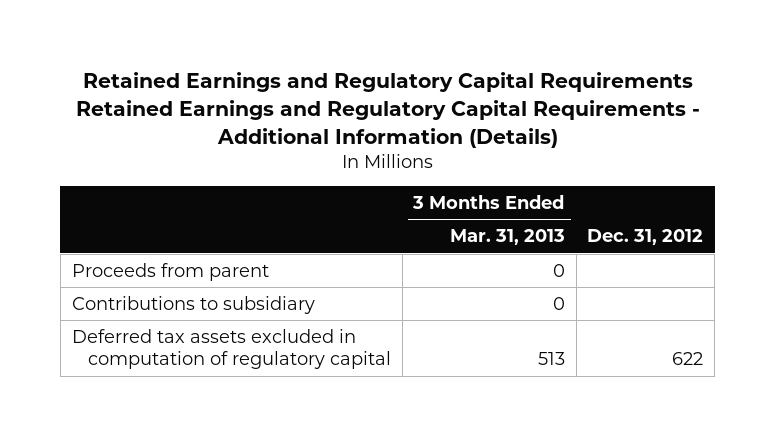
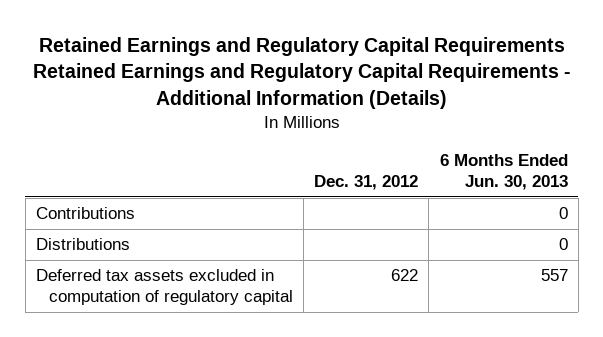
- | 3 Months Ended Mar. 31, 2013 | Dec. 31, 2012
+ | Dec. 31, 2012 | 6 Months Ended Jun. 30, 2013
- Proceeds from parent | 0 |
- Contributions to subsidiary | 0 |
+ Contributions | | 0
+ Distributions | | 0

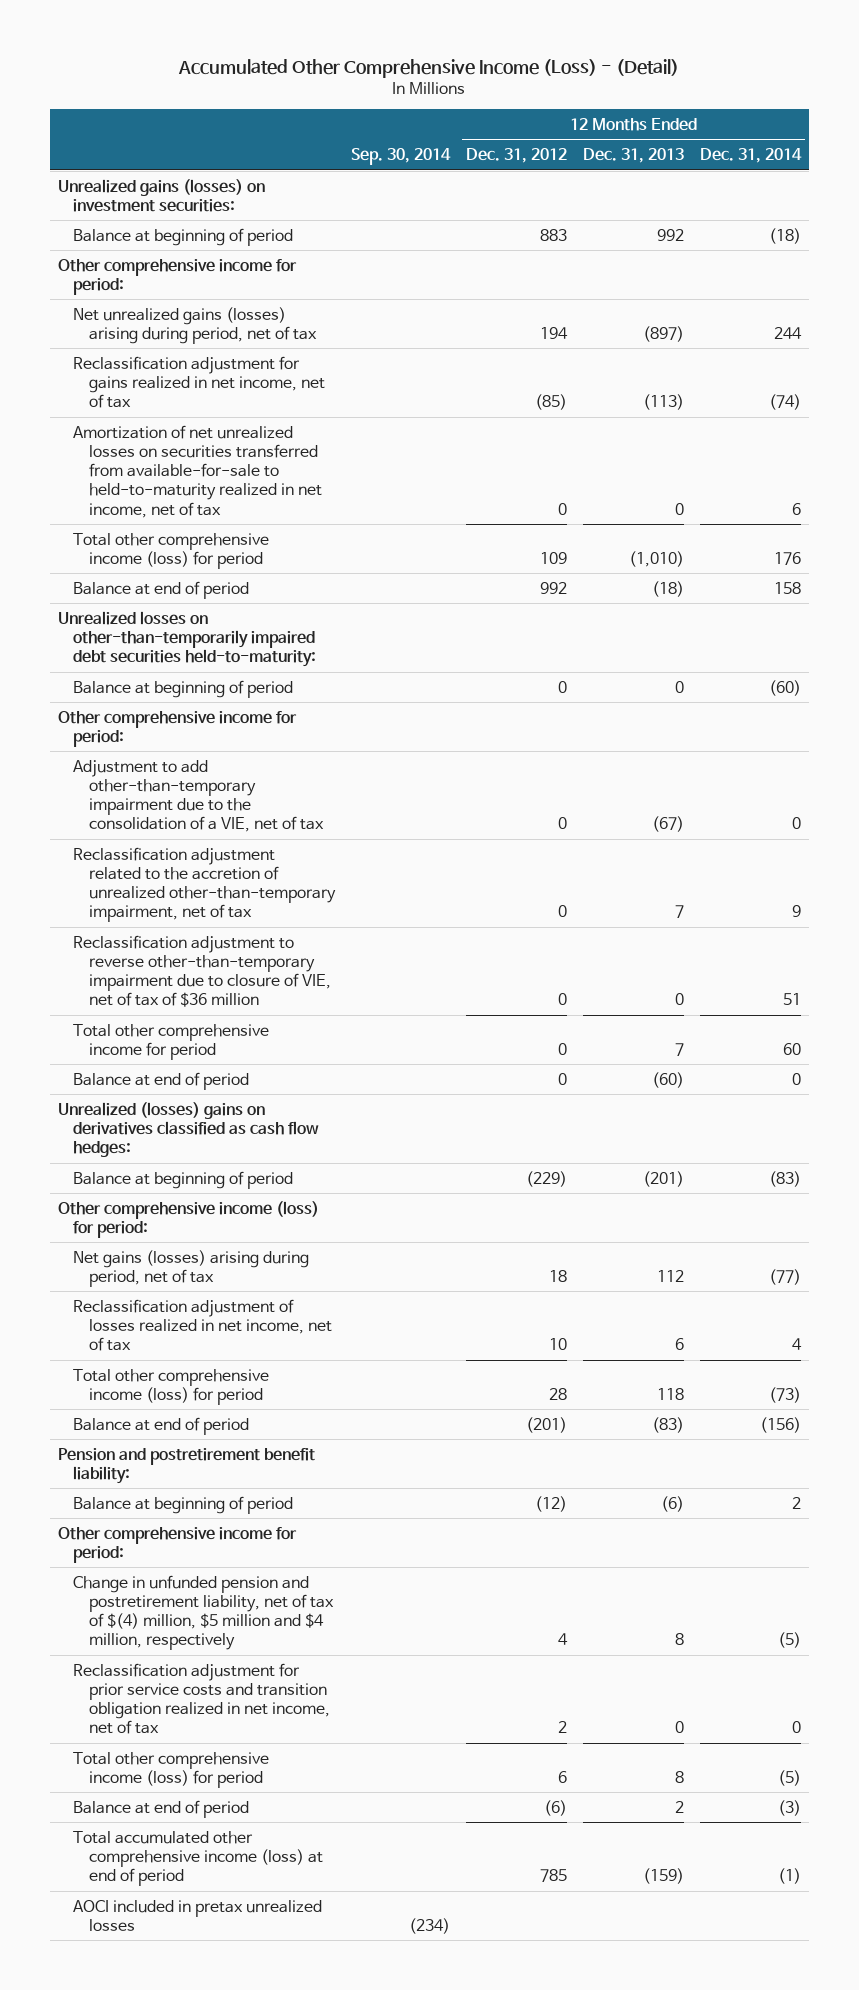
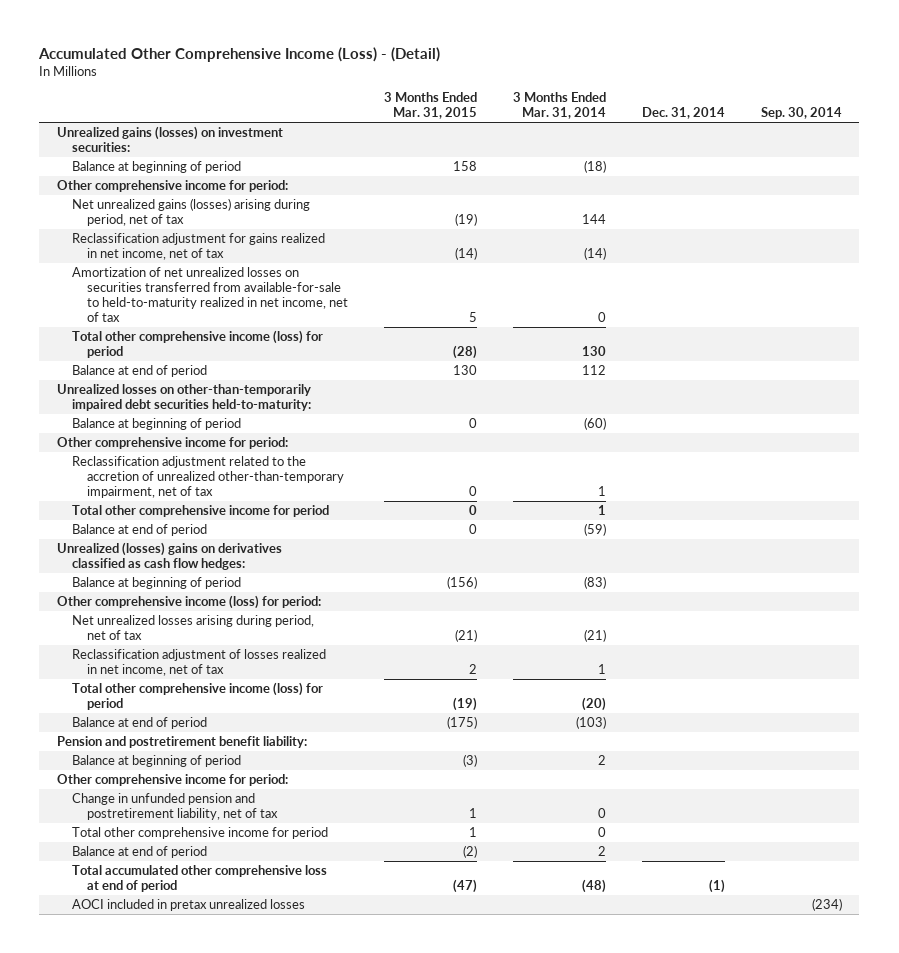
- | Sep. 30, 2014 | 12 Months Ended Dec. 31, 2012 | 12 Months Ended Dec. 31, 2013 | 12 Months Ended Dec. 31, 2014
+ | 3 Months Ended Mar. 31, 2015 | 3 Months Ended Mar. 31, 2014 | Dec. 31, 2014 | Sep. 30, 2014
- Adjustment to add other-than-temporary impairment due to the consolidation of a VIE, net of tax | | 0 | (67) | 0
- Reclassification adjustment to reverse other-than-temporary impairment due to closure of VIE, net of tax of $36 million | | 0 | 0 | 51
- Net gains (losses) arising during period, net of tax | | 18 | 112 | (77)
+ Net unrealized losses arising during period, net of tax | (21) | (21) | |
- Change in unfunded pension and postretirement liability, net of tax of $(4) million, $5 million and $4 million, respectively | | 4 | 8 | (5)
- Reclassification adjustment for prior service costs and transition obligation realized in net income, net of tax | | 2 | 0 | 0
- Total other comprehensive income (loss) for period | | 6 | 8 | (5)
+ Change in unfunded pension and postretirement liability, net of tax | 1 | 0 | |
+ Total other comprehensive income for period | 1 | 0 | |
- Total accumulated other comprehensive income (loss) at end of period | | 785 | (159) | (1)
+ Total accumulated other comprehensive loss at end of period | (47) | (48) | (1) |

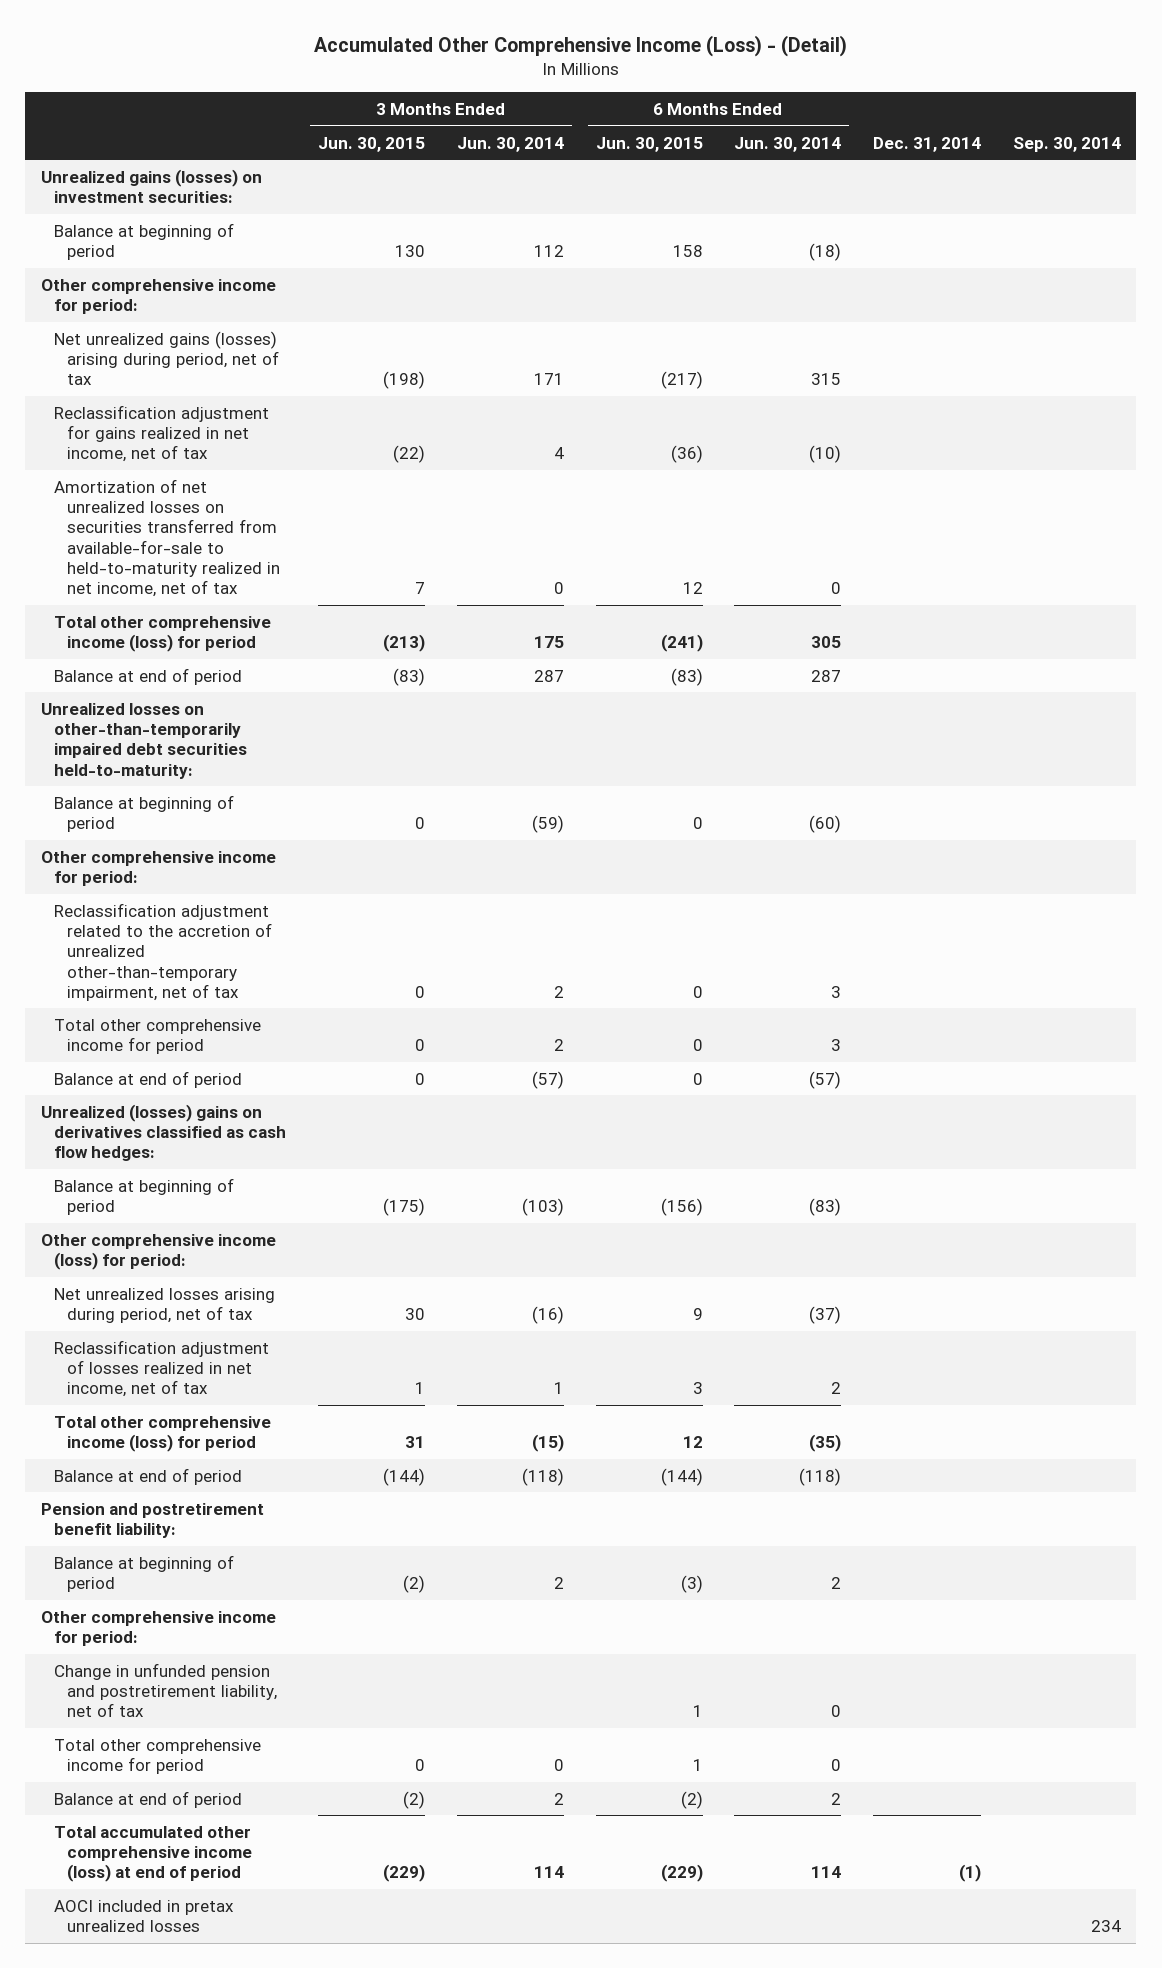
- | 3 Months Ended Mar. 31, 2015 | 3 Months Ended Mar. 31, 2014 | Dec. 31, 2014 | Sep. 30, 2014
+ | 3 Months Ended Jun. 30, 2015 | 3 Months Ended Jun. 30, 2014 | 6 Months Ended Jun. 30, 2015 | 6 Months Ended Jun. 30, 2014 | Dec. 31, 2014 | Sep. 30, 2014
- Total accumulated other comprehensive loss at end of period | (47) | (48) | (1) |
- AOCI included in pretax unrealized losses | | | | (234)
+ Total accumulated other comprehensive income (loss) at end of period | (229) | 114 | (229) | 114 | (1) |
+ AOCI included in pretax unrealized losses | | | | | | 234

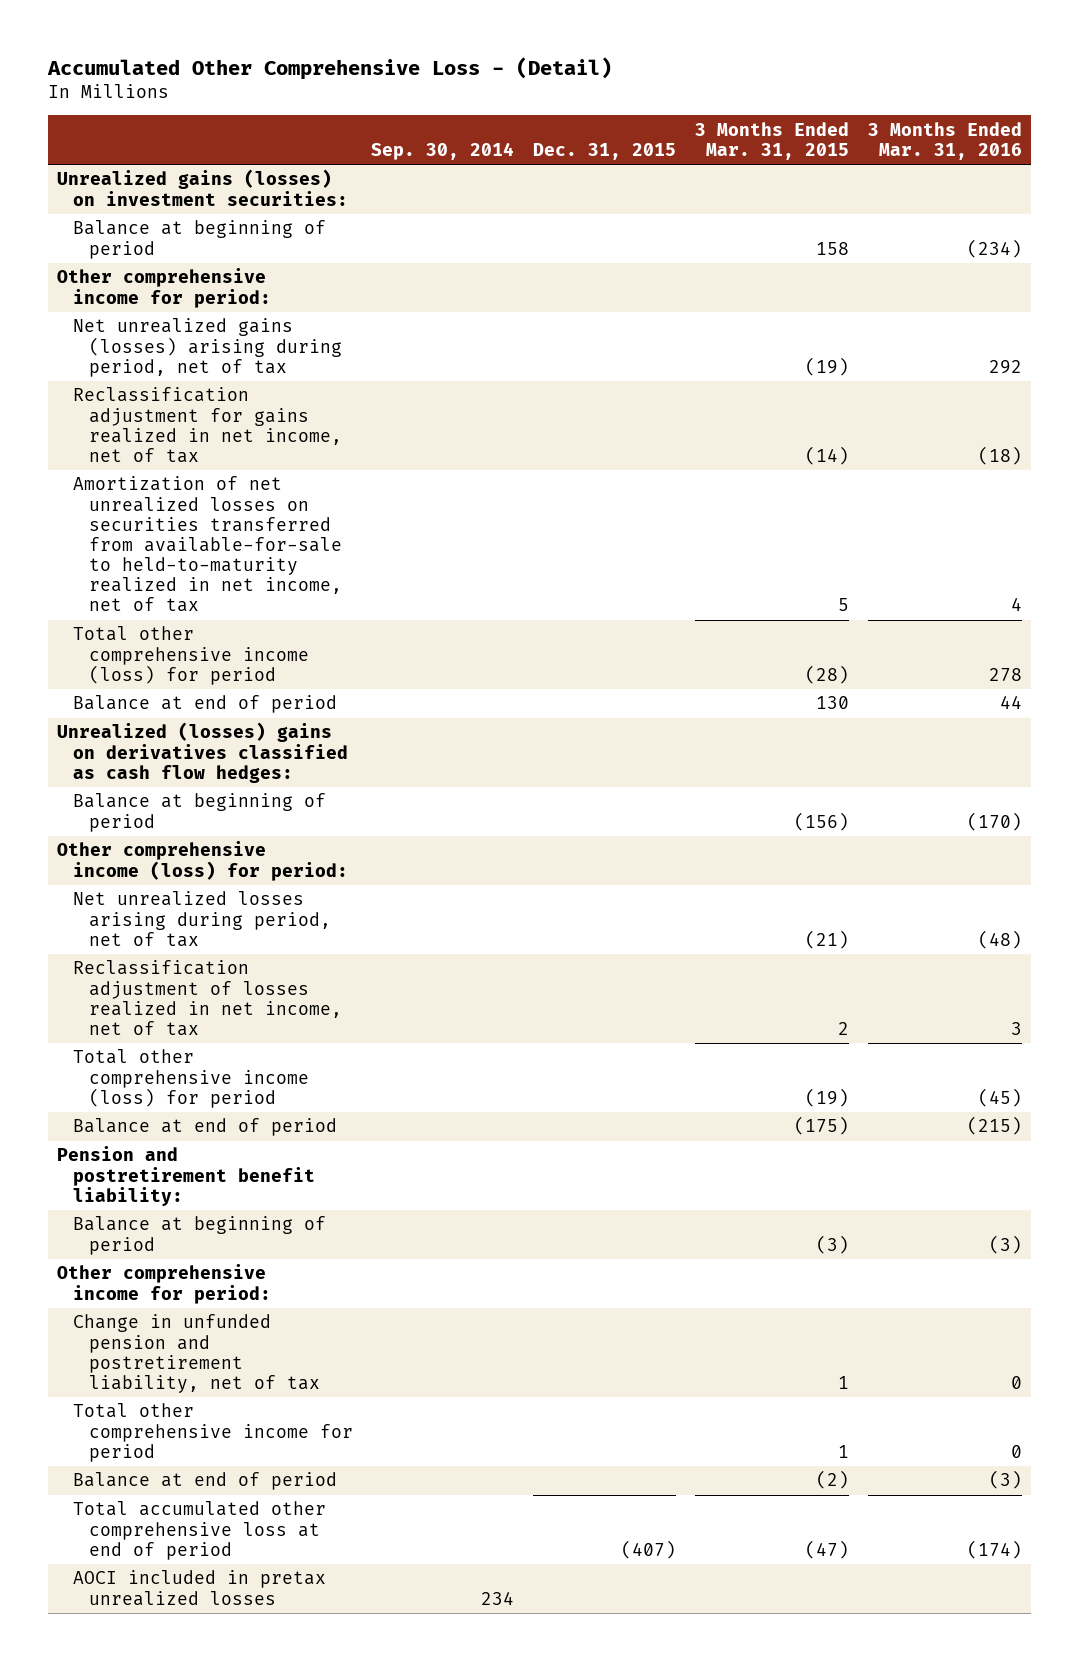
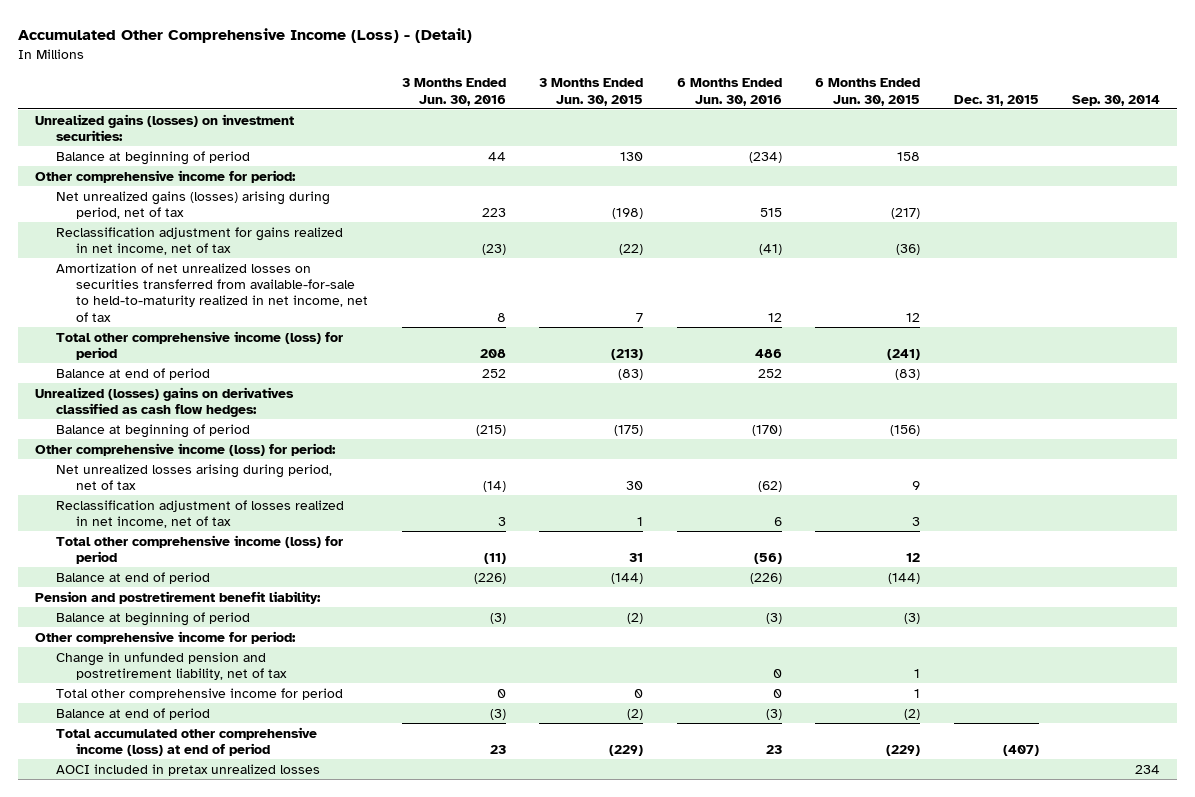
- Accumulated Other Comprehensive Loss - (Detail)
+ Accumulated Other Comprehensive Income (Loss) - (Detail)
- | Sep. 30, 2014 | Dec. 31, 2015 | 3 Months Ended Mar. 31, 2015 | 3 Months Ended Mar. 31, 2016
+ | 3 Months Ended Jun. 30, 2016 | 3 Months Ended Jun. 30, 2015 | 6 Months Ended Jun. 30, 2016 | 6 Months Ended Jun. 30, 2015 | Dec. 31, 2015 | Sep. 30, 2014
- Total accumulated other comprehensive loss at end of period | | (407) | (47) | (174)
+ Total accumulated other comprehensive income (loss) at end of period | 23 | (229) | 23 | (229) | (407) |

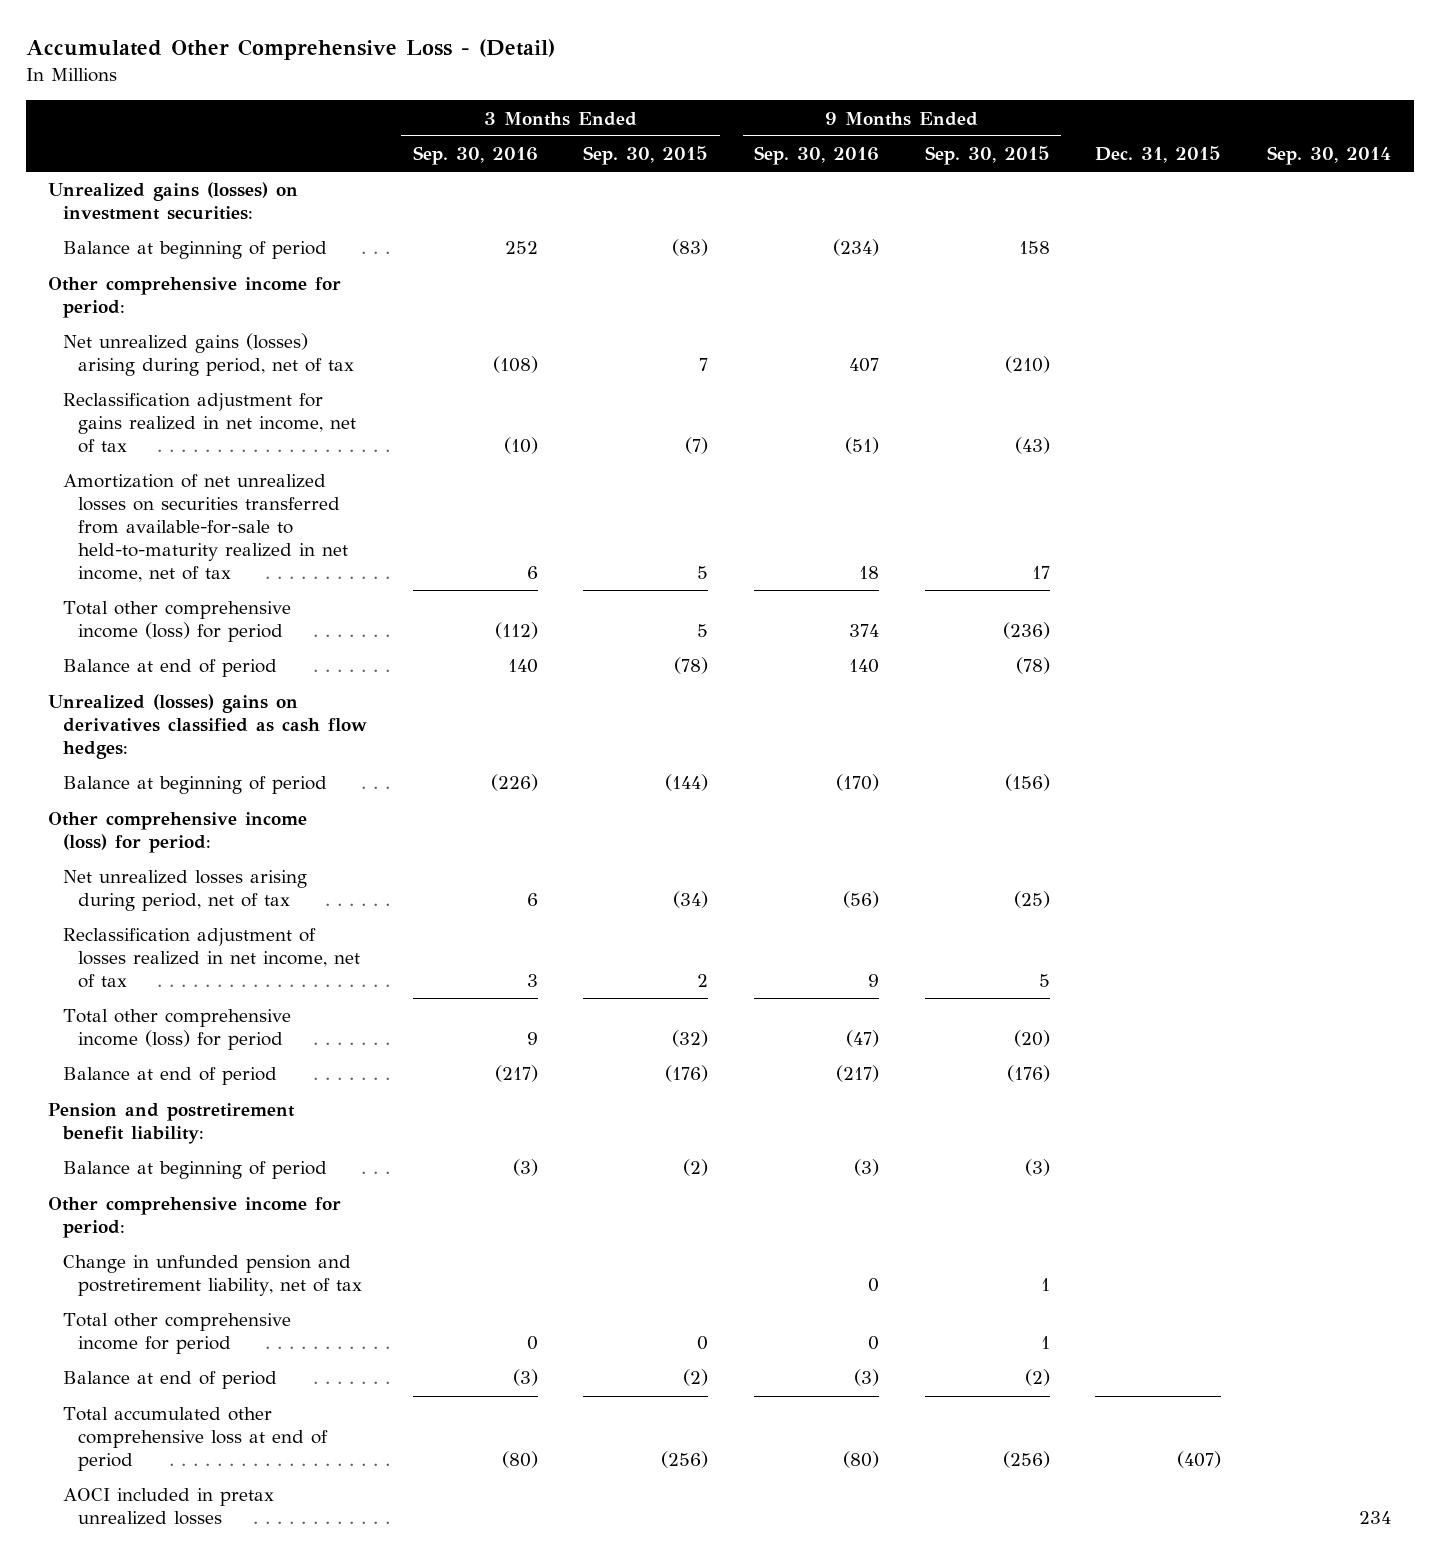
- Accumulated Other Comprehensive Income (Loss) - (Detail)
+ Accumulated Other Comprehensive Loss - (Detail)
- | 3 Months Ended Jun. 30, 2016 | 3 Months Ended Jun. 30, 2015 | 6 Months Ended Jun. 30, 2016 | 6 Months Ended Jun. 30, 2015 | Dec. 31, 2015 | Sep. 30, 2014
+ | 3 Months Ended Sep. 30, 2016 | 3 Months Ended Sep. 30, 2015 | 9 Months Ended Sep. 30, 2016 | 9 Months Ended Sep. 30, 2015 | Dec. 31, 2015 | Sep. 30, 2014
- Total accumulated other comprehensive income (loss) at end of period | 23 | (229) | 23 | (229) | (407) |
+ Total accumulated other comprehensive loss at end of period | (80) | (256) | (80) | (256) | (407) |

